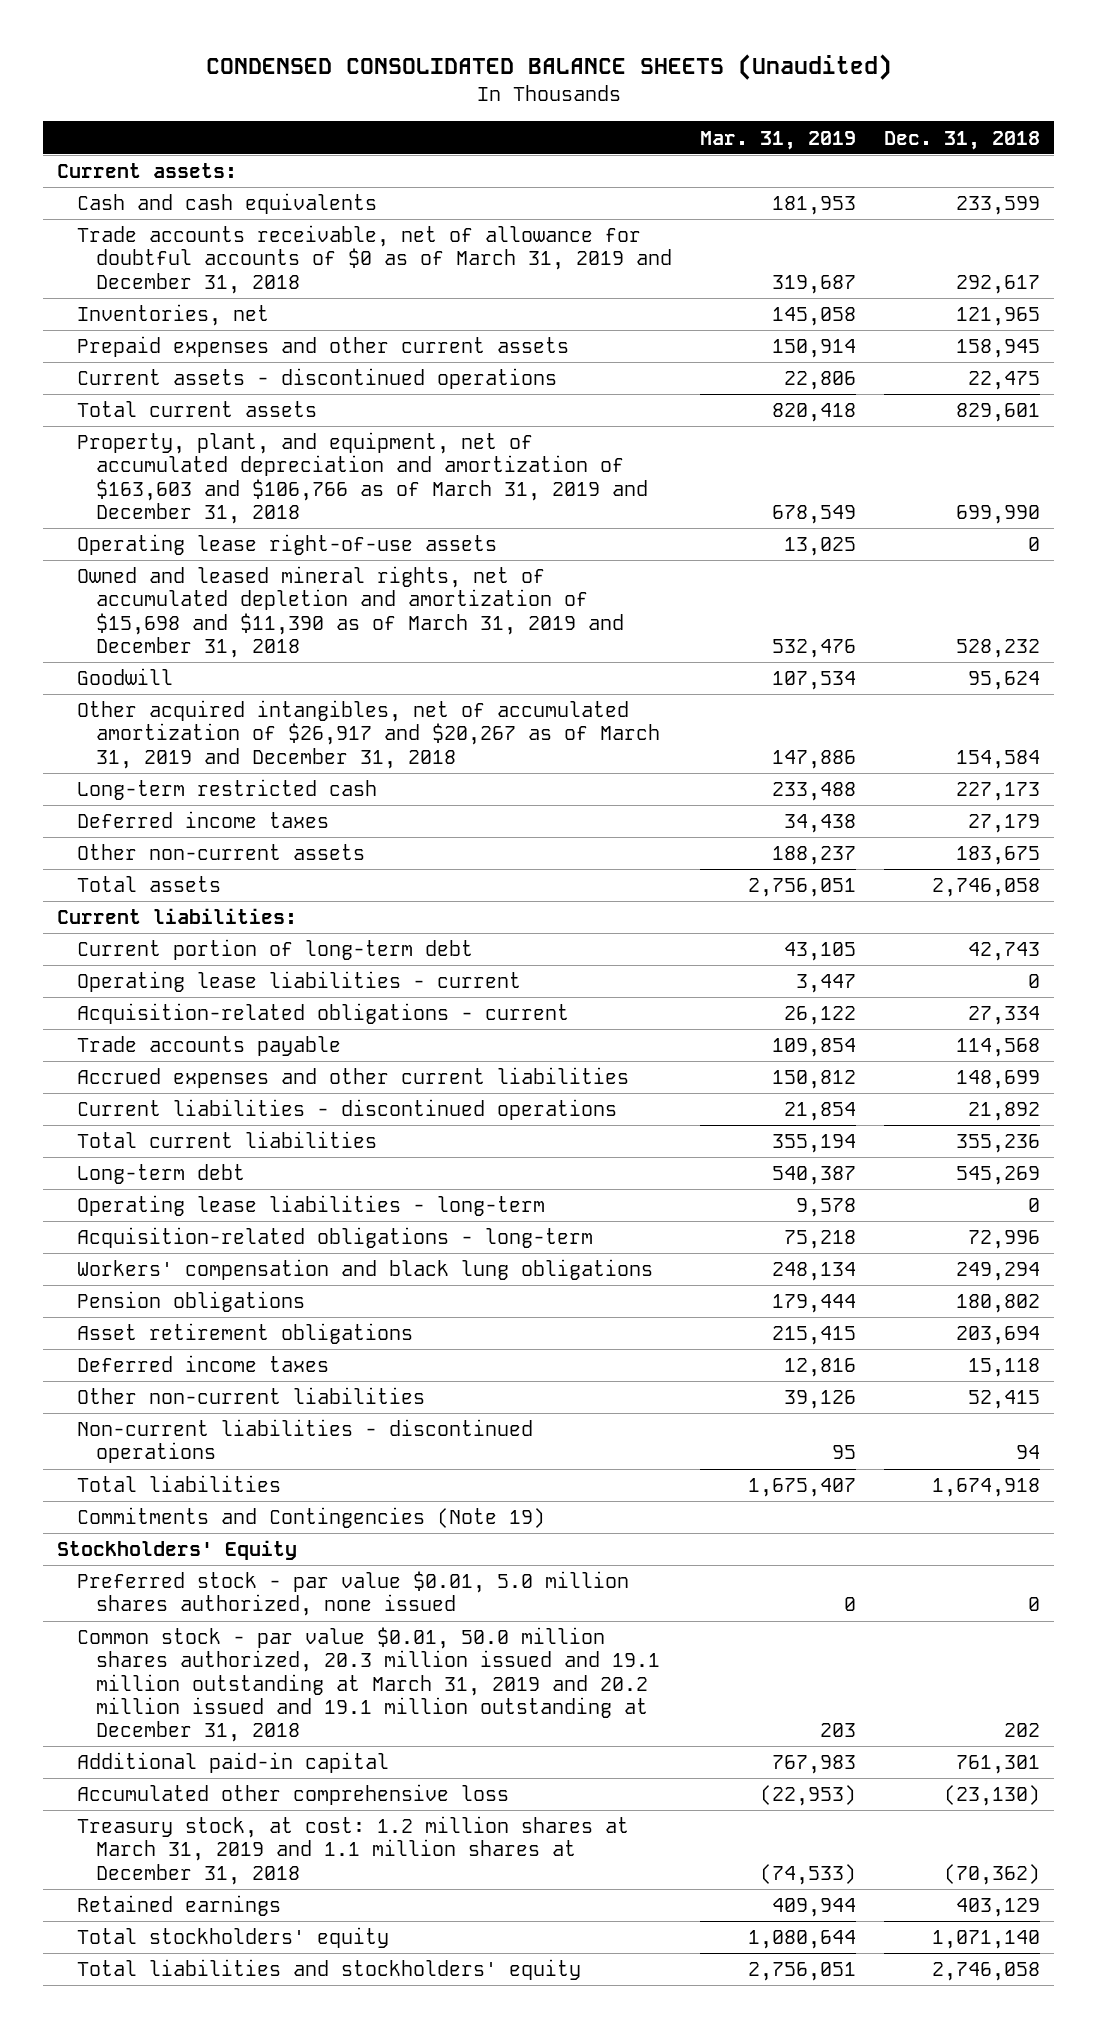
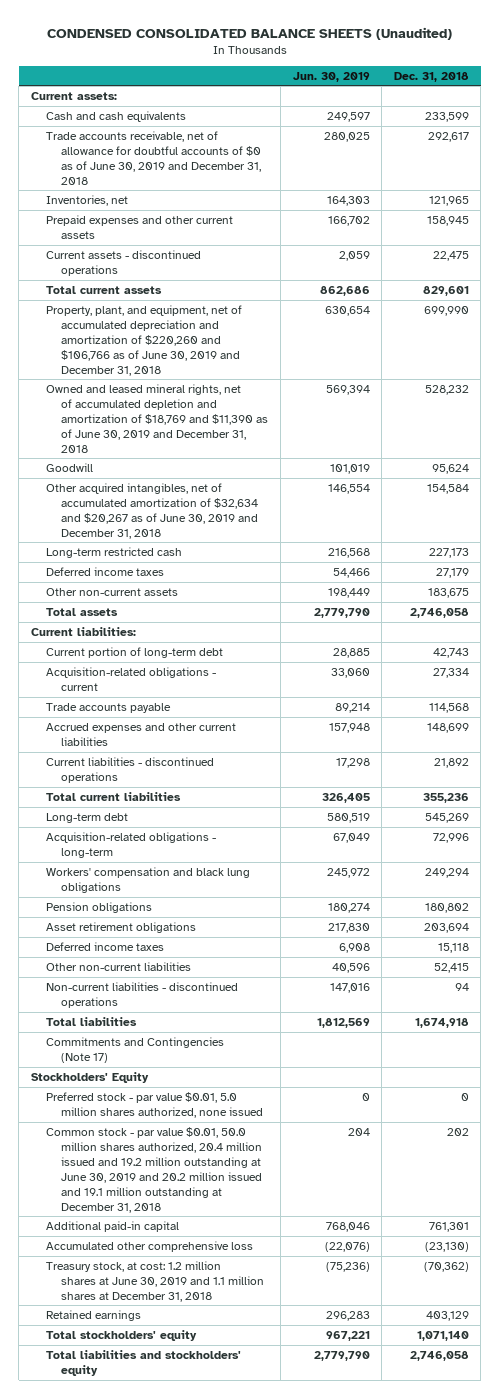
- | Mar. 31, 2019 | Dec. 31, 2018
+ | Jun. 30, 2019 | Dec. 31, 2018
- Trade accounts receivable, net of allowance for doubtful accounts of $0 as of March 31, 2019 and December 31, 2018 | 319,687 | 292,617
+ Trade accounts receivable, net of allowance for doubtful accounts of $0 as of June 30, 2019 and December 31, 2018 | 280,025 | 292,617
- Property, plant, and equipment, net of accumulated depreciation and amortization of $163,603 and $106,766 as of March 31, 2019 and December 31, 2018 | 678,549 | 699,990
- Operating lease right-of-use assets | 13,025 | 0
- Owned and leased mineral rights, net of accumulated depletion and amortization of $15,698 and $11,390 as of March 31, 2019 and December 31, 2018 | 532,476 | 528,232
+ Property, plant, and equipment, net of accumulated depreciation and amortization of $220,260 and $106,766 as of June 30, 2019 and December 31, 2018 | 630,654 | 699,990
+ Owned and leased mineral rights, net of accumulated depletion and amortization of $18,769 and $11,390 as of June 30, 2019 and December 31, 2018 | 569,394 | 528,232
- Other acquired intangibles, net of accumulated amortization of $26,917 and $20,267 as of March 31, 2019 and December 31, 2018 | 147,886 | 154,584
+ Other acquired intangibles, net of accumulated amortization of $32,634 and $20,267 as of June 30, 2019 and December 31, 2018 | 146,554 | 154,584
- Operating lease liabilities - current | 3,447 | 0
- Operating lease liabilities - long-term | 9,578 | 0
- Commitments and Contingencies (Note 19)
+ Commitments and Contingencies (Note 17)
- Common stock - par value $0.01, 50.0 million shares authorized, 20.3 million issued and 19.1 million outstanding at March 31, 2019 and 20.2 million issued and 19.1 million outstanding at December 31, 2018 | 203 | 202
+ Common stock - par value $0.01, 50.0 million shares authorized, 20.4 million issued and 19.2 million outstanding at June 30, 2019 and 20.2 million issued and 19.1 million outstanding at December 31, 2018 | 204 | 202
- Treasury stock, at cost: 1.2 million shares at March 31, 2019 and 1.1 million shares at December 31, 2018 | (74,533) | (70,362)
+ Treasury stock, at cost: 1.2 million shares at June 30, 2019 and 1.1 million shares at December 31, 2018 | (75,236) | (70,362)

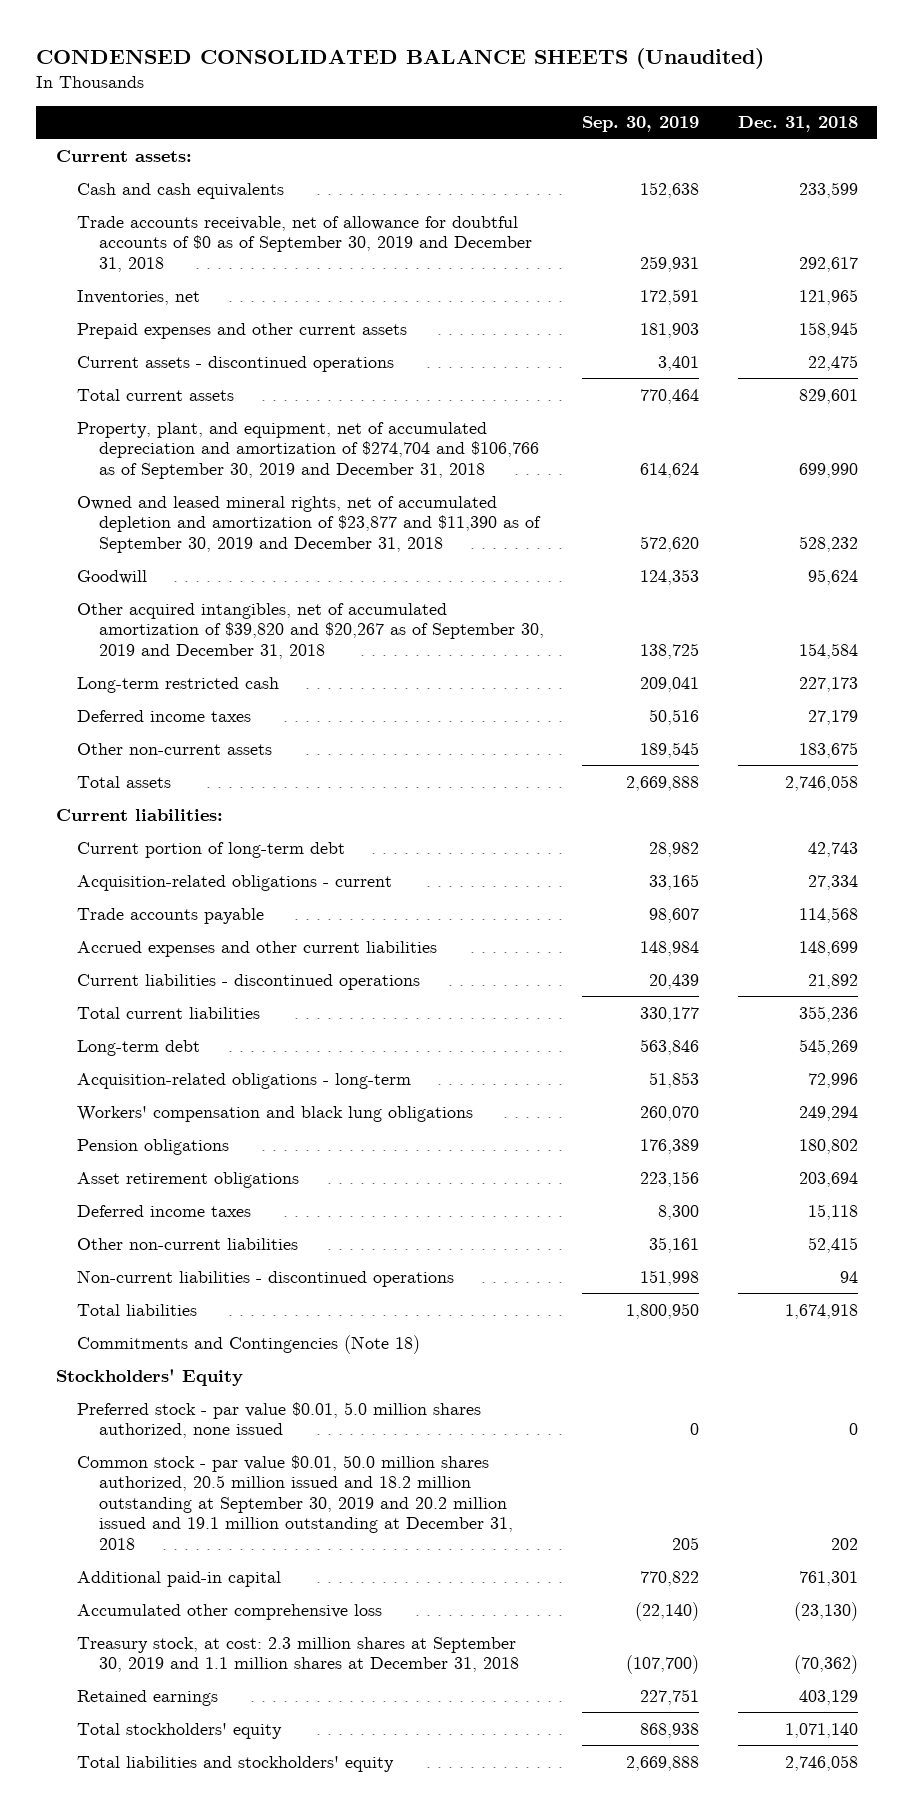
- | Jun. 30, 2019 | Dec. 31, 2018
+ | Sep. 30, 2019 | Dec. 31, 2018
- Trade accounts receivable, net of allowance for doubtful accounts of $0 as of June 30, 2019 and December 31, 2018 | 280,025 | 292,617
+ Trade accounts receivable, net of allowance for doubtful accounts of $0 as of September 30, 2019 and December 31, 2018 | 259,931 | 292,617
- Property, plant, and equipment, net of accumulated depreciation and amortization of $220,260 and $106,766 as of June 30, 2019 and December 31, 2018 | 630,654 | 699,990
- Owned and leased mineral rights, net of accumulated depletion and amortization of $18,769 and $11,390 as of June 30, 2019 and December 31, 2018 | 569,394 | 528,232
+ Property, plant, and equipment, net of accumulated depreciation and amortization of $274,704 and $106,766 as of September 30, 2019 and December 31, 2018 | 614,624 | 699,990
+ Owned and leased mineral rights, net of accumulated depletion and amortization of $23,877 and $11,390 as of September 30, 2019 and December 31, 2018 | 572,620 | 528,232
- Other acquired intangibles, net of accumulated amortization of $32,634 and $20,267 as of June 30, 2019 and December 31, 2018 | 146,554 | 154,584
+ Other acquired intangibles, net of accumulated amortization of $39,820 and $20,267 as of September 30, 2019 and December 31, 2018 | 138,725 | 154,584
- Commitments and Contingencies (Note 17)
+ Commitments and Contingencies (Note 18)
- Common stock - par value $0.01, 50.0 million shares authorized, 20.4 million issued and 19.2 million outstanding at June 30, 2019 and 20.2 million issued and 19.1 million outstanding at December 31, 2018 | 204 | 202
+ Common stock - par value $0.01, 50.0 million shares authorized, 20.5 million issued and 18.2 million outstanding at September 30, 2019 and 20.2 million issued and 19.1 million outstanding at December 31, 2018 | 205 | 202
- Treasury stock, at cost: 1.2 million shares at June 30, 2019 and 1.1 million shares at December 31, 2018 | (75,236) | (70,362)
+ Treasury stock, at cost: 2.3 million shares at September 30, 2019 and 1.1 million shares at December 31, 2018 | (107,700) | (70,362)

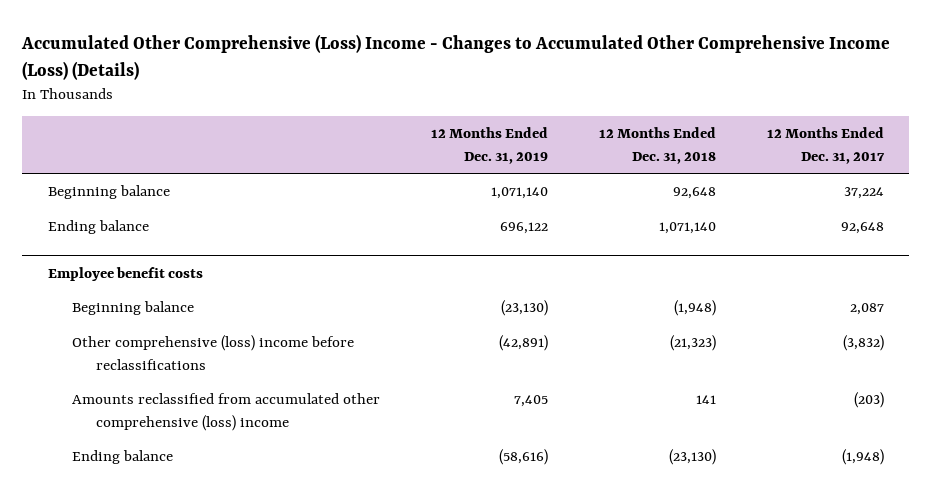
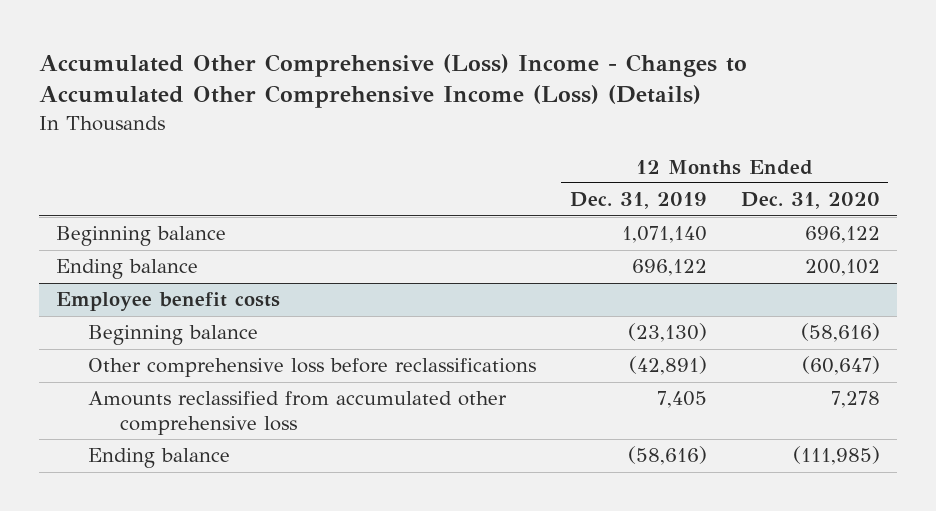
- | 12 Months Ended Dec. 31, 2019 | 12 Months Ended Dec. 31, 2018 | 12 Months Ended Dec. 31, 2017
+ | 12 Months Ended Dec. 31, 2019 | 12 Months Ended Dec. 31, 2020
@ Employee benefit costs
- Other comprehensive (loss) income before reclassifications | (42,891) | (21,323) | (3,832)
- Amounts reclassified from accumulated other comprehensive (loss) income | 7,405 | 141 | (203)
+ Other comprehensive loss before reclassifications | (42,891) | (60,647)
+ Amounts reclassified from accumulated other comprehensive loss | 7,405 | 7,278

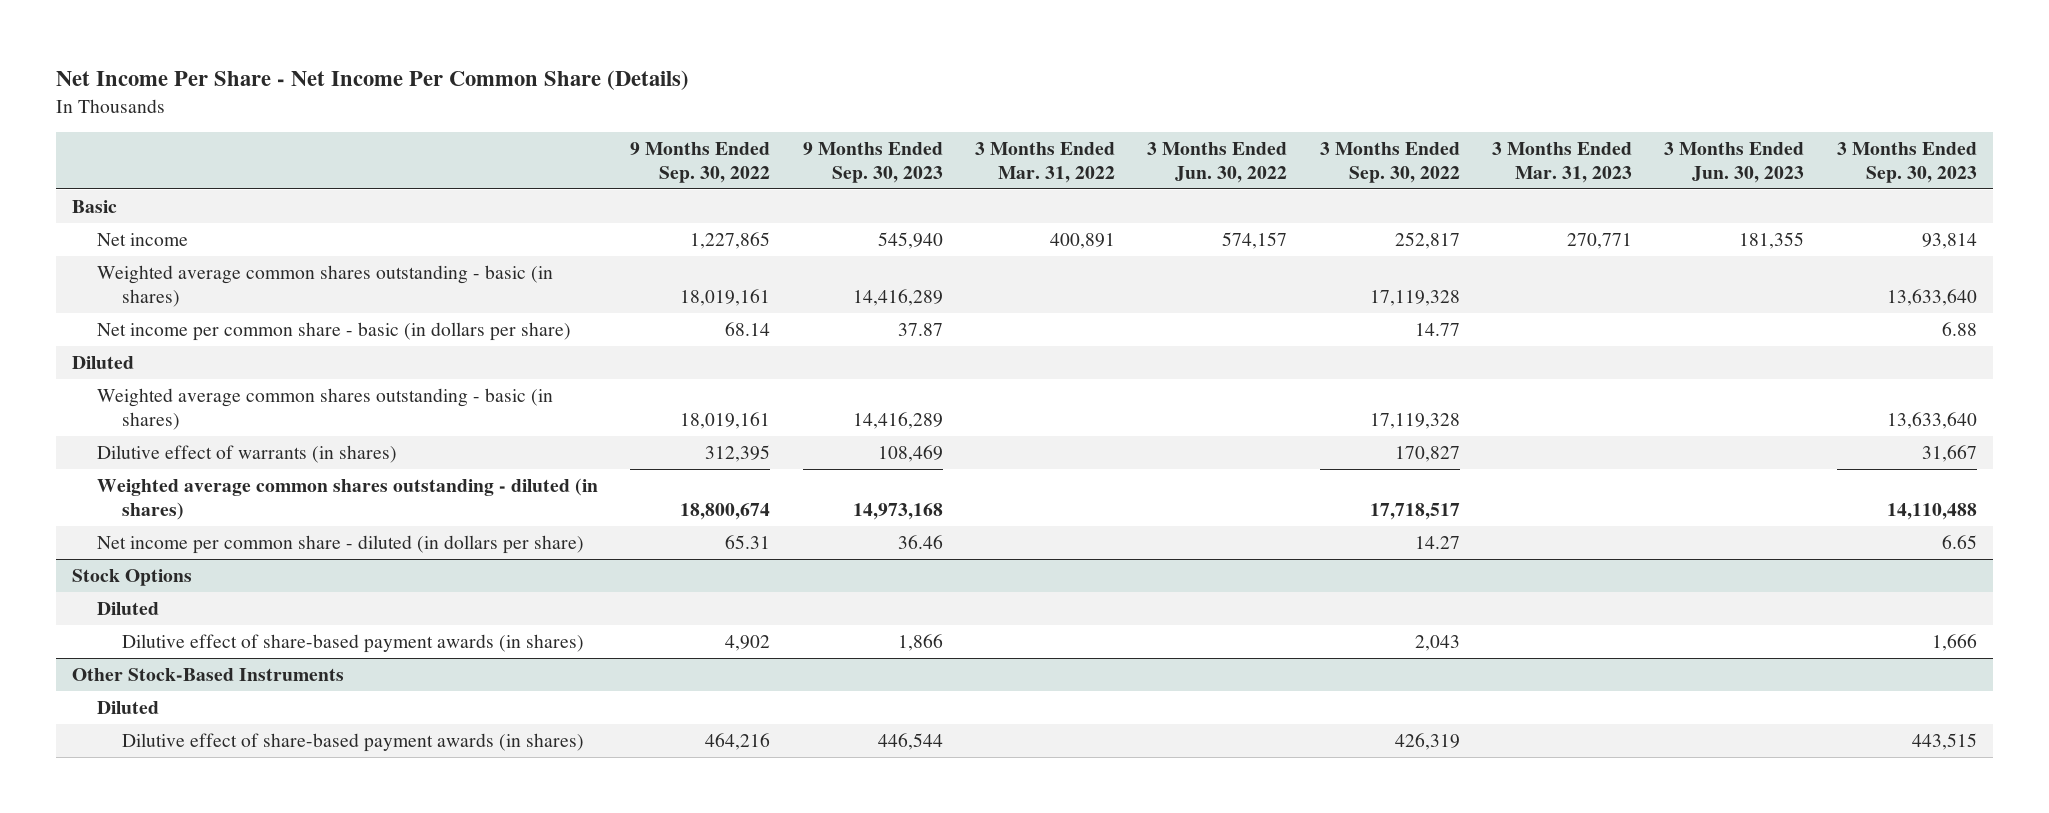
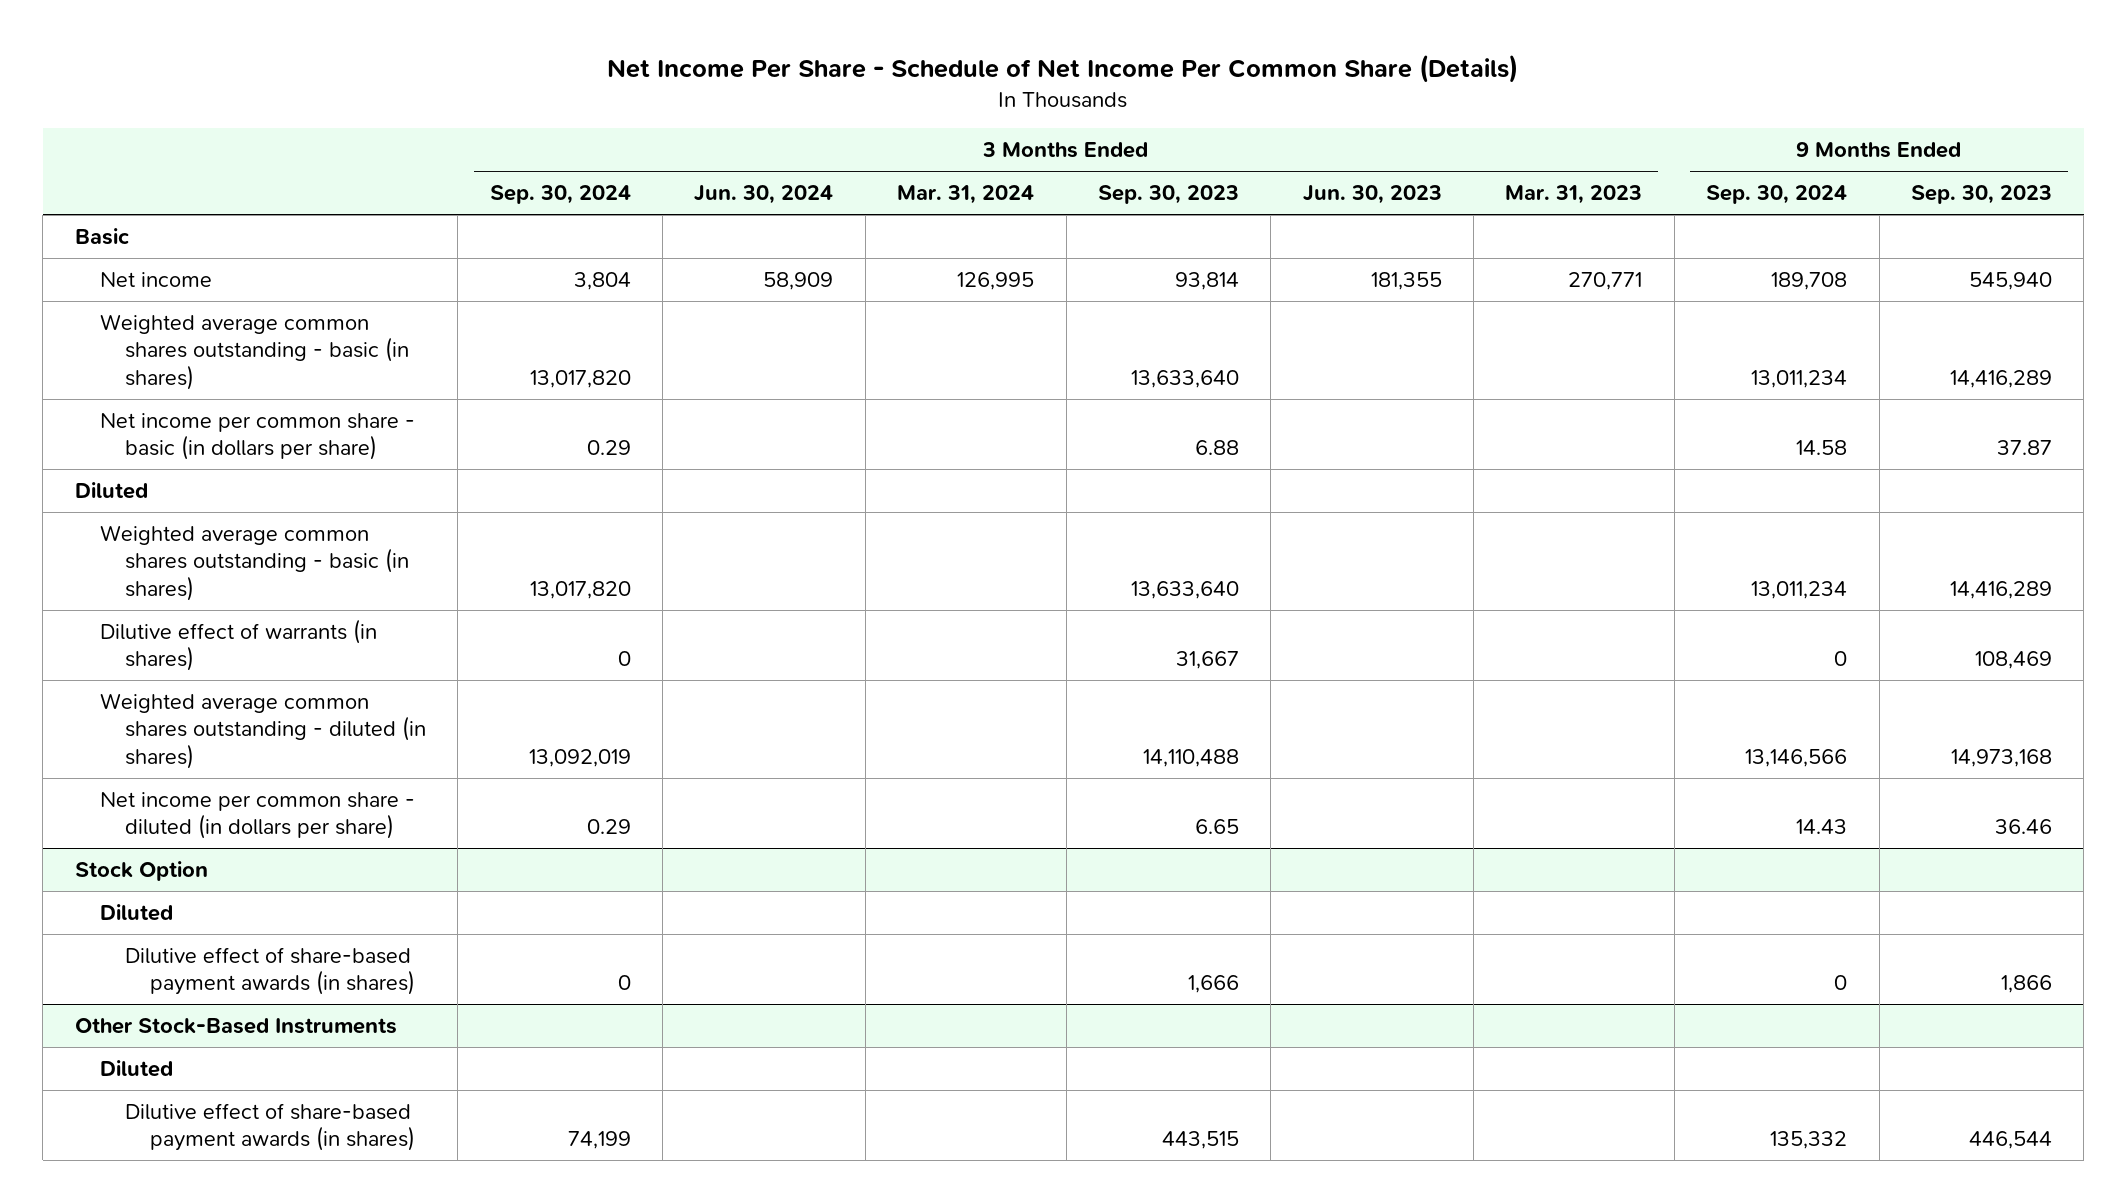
- Net Income Per Share - Net Income Per Common Share (Details)
+ Net Income Per Share - Schedule of Net Income Per Common Share (Details)
- | 9 Months Ended Sep. 30, 2022 | 9 Months Ended Sep. 30, 2023 | 3 Months Ended Mar. 31, 2022 | 3 Months Ended Jun. 30, 2022 | 3 Months Ended Sep. 30, 2022 | 3 Months Ended Mar. 31, 2023 | 3 Months Ended Jun. 30, 2023 | 3 Months Ended Sep. 30, 2023
+ | 3 Months Ended Sep. 30, 2024 | 3 Months Ended Jun. 30, 2024 | 3 Months Ended Mar. 31, 2024 | 3 Months Ended Sep. 30, 2023 | 3 Months Ended Jun. 30, 2023 | 3 Months Ended Mar. 31, 2023 | 9 Months Ended Sep. 30, 2024 | 9 Months Ended Sep. 30, 2023
- Stock Options
+ Stock Option

